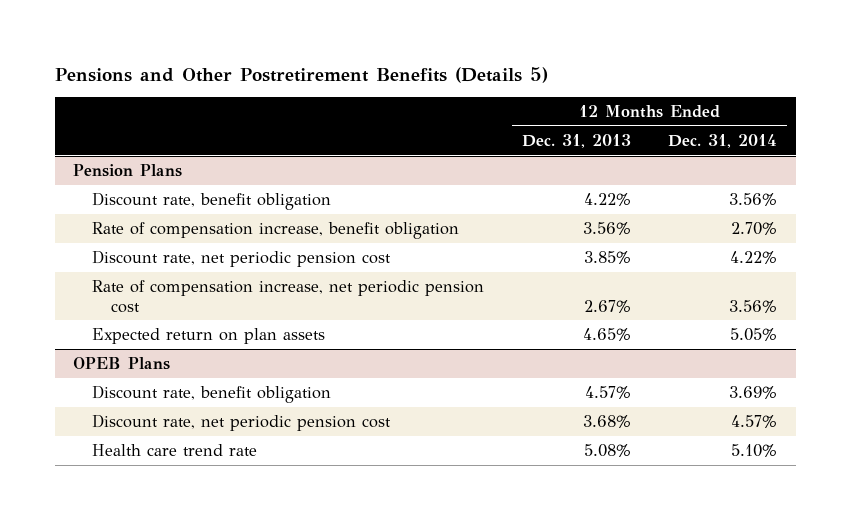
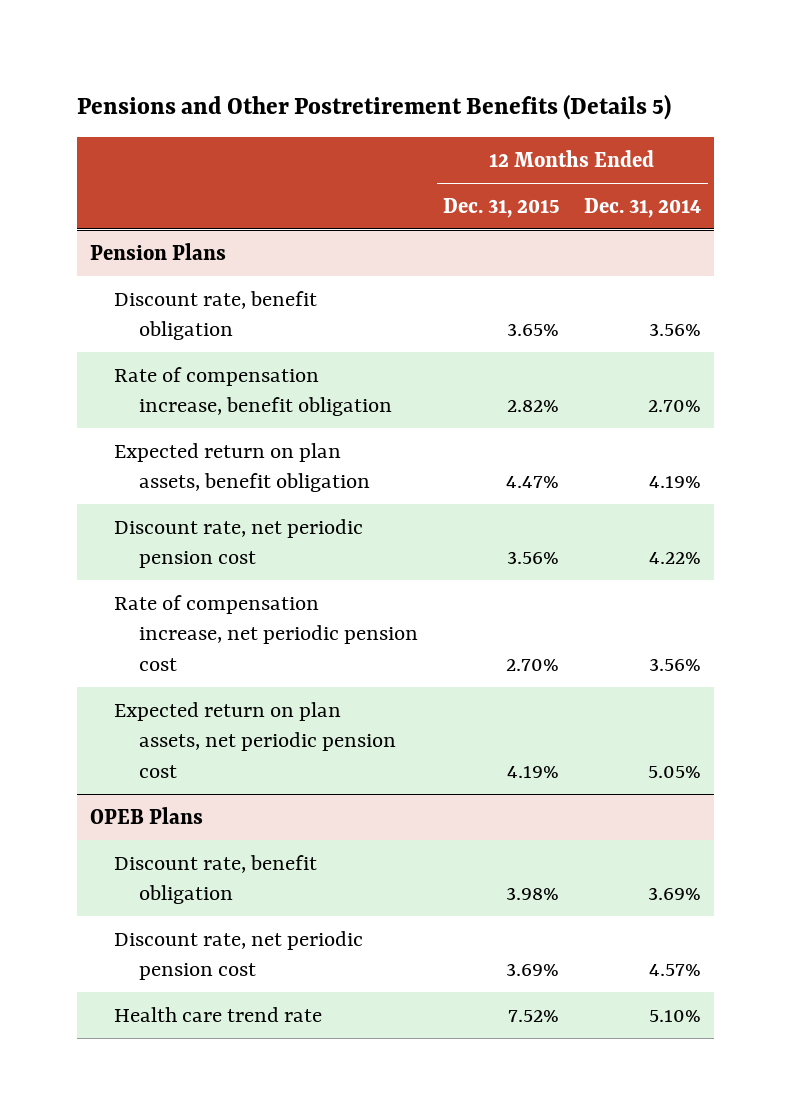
- | 12 Months Ended Dec. 31, 2013 | 12 Months Ended Dec. 31, 2014
+ | 12 Months Ended Dec. 31, 2015 | 12 Months Ended Dec. 31, 2014
@ Pension Plans
+ Expected return on plan assets, benefit obligation | 4.47% | 4.19%
- Expected return on plan assets | 4.65% | 5.05%
+ Expected return on plan assets, net periodic pension cost | 4.19% | 5.05%

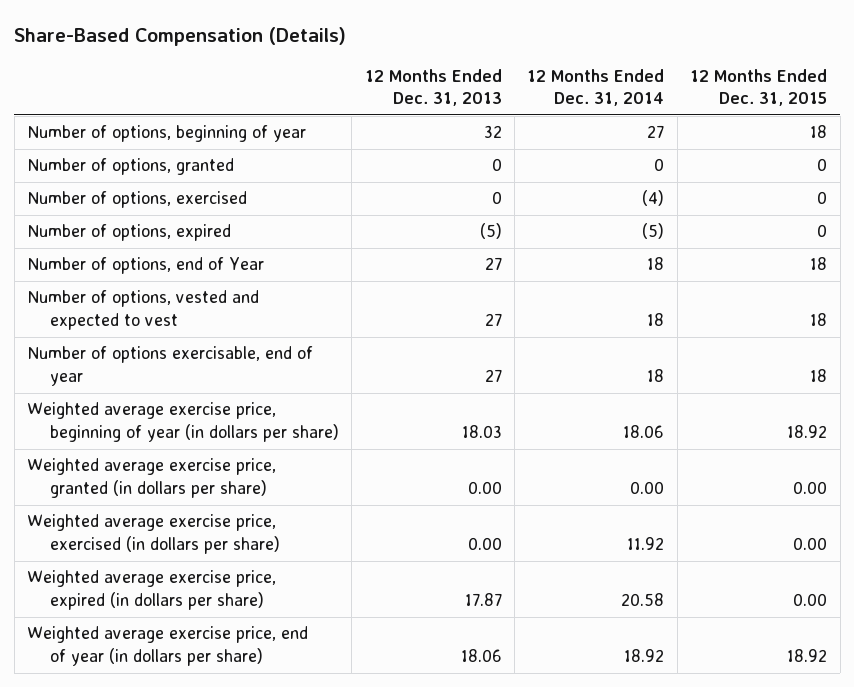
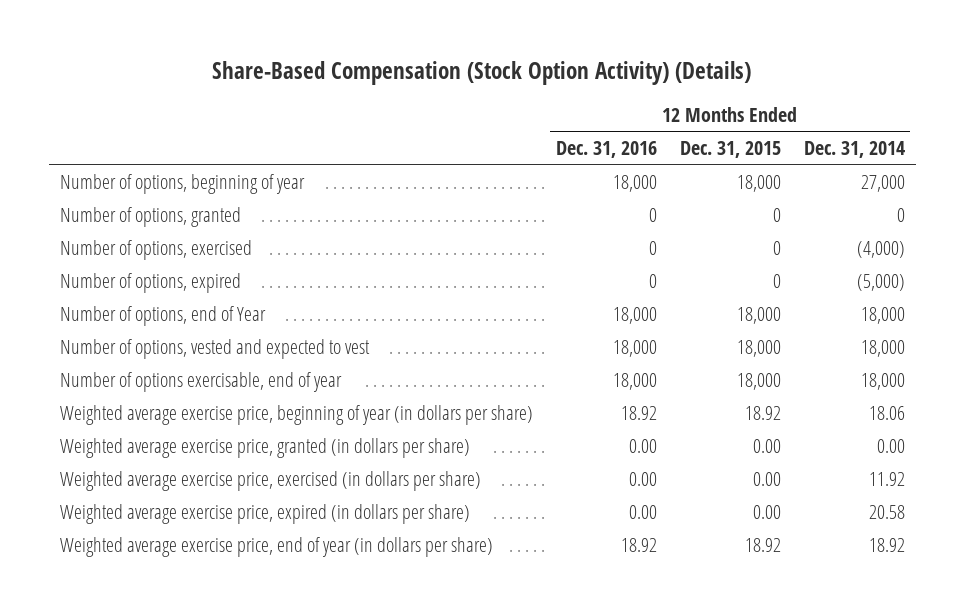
- Share-Based Compensation (Details)
+ Share-Based Compensation (Stock Option Activity) (Details)
- | 12 Months Ended Dec. 31, 2013 | 12 Months Ended Dec. 31, 2014 | 12 Months Ended Dec. 31, 2015
+ | 12 Months Ended Dec. 31, 2016 | 12 Months Ended Dec. 31, 2015 | 12 Months Ended Dec. 31, 2014
- Number of options, beginning of year | 32 | 27 | 18
+ Number of options, beginning of year | 18,000 | 18,000 | 27,000
- Number of options, exercised | 0 | (4) | 0
- Number of options, expired | (5) | (5) | 0
- Number of options, end of Year | 27 | 18 | 18
- Number of options, vested and expected to vest | 27 | 18 | 18
- Number of options exercisable, end of year | 27 | 18 | 18
+ Number of options, exercised | 0 | 0 | (4,000)
+ Number of options, expired | 0 | 0 | (5,000)
+ Number of options, end of Year | 18,000 | 18,000 | 18,000
+ Number of options, vested and expected to vest | 18,000 | 18,000 | 18,000
+ Number of options exercisable, end of year | 18,000 | 18,000 | 18,000

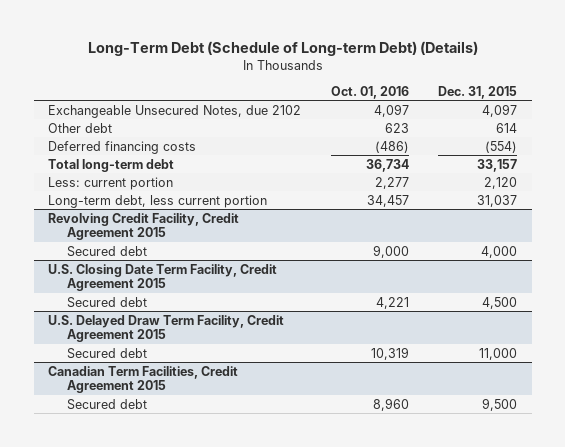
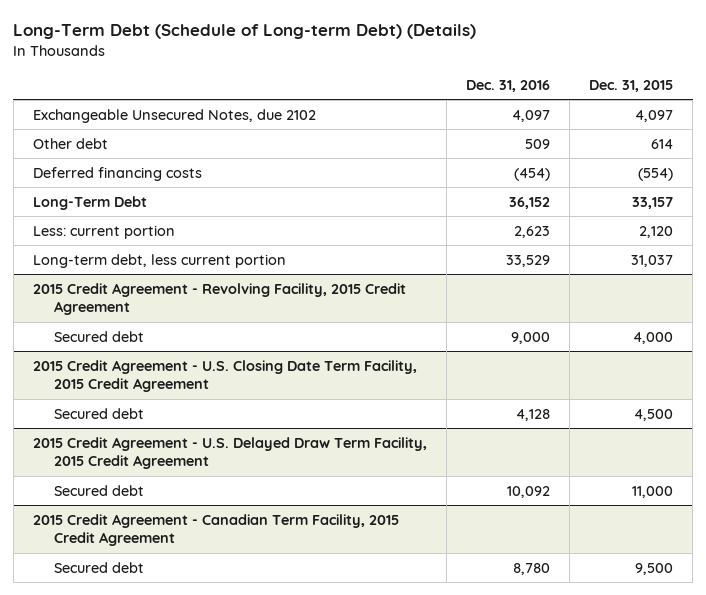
- | Oct. 01, 2016 | Dec. 31, 2015
+ | Dec. 31, 2016 | Dec. 31, 2015
- Total long-term debt | 36,734 | 33,157
+ Long-Term Debt | 36,152 | 33,157
- Revolving Credit Facility, Credit Agreement 2015
+ 2015 Credit Agreement - Revolving Facility, 2015 Credit Agreement
- U.S. Closing Date Term Facility, Credit Agreement 2015
+ 2015 Credit Agreement - U.S. Closing Date Term Facility, 2015 Credit Agreement
- U.S. Delayed Draw Term Facility, Credit Agreement 2015
+ 2015 Credit Agreement - U.S. Delayed Draw Term Facility, 2015 Credit Agreement
- Canadian Term Facilities, Credit Agreement 2015
+ 2015 Credit Agreement - Canadian Term Facility, 2015 Credit Agreement

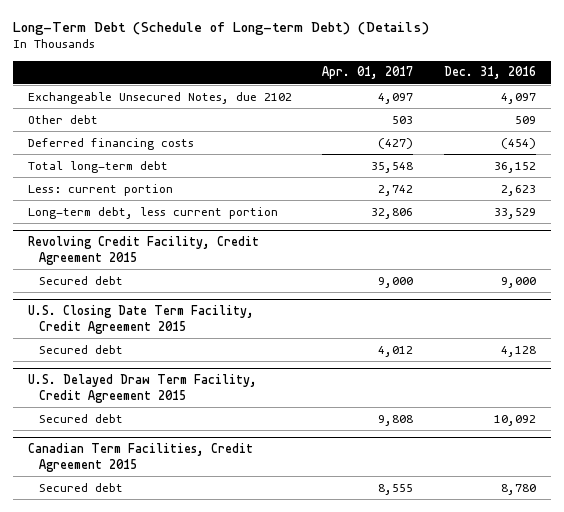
- | Dec. 31, 2016 | Dec. 31, 2015
+ | Apr. 01, 2017 | Dec. 31, 2016
- Long-Term Debt | 36,152 | 33,157
+ Total long-term debt | 35,548 | 36,152
- 2015 Credit Agreement - Revolving Facility, 2015 Credit Agreement
+ Revolving Credit Facility, Credit Agreement 2015
- 2015 Credit Agreement - U.S. Closing Date Term Facility, 2015 Credit Agreement
+ U.S. Closing Date Term Facility, Credit Agreement 2015
- 2015 Credit Agreement - U.S. Delayed Draw Term Facility, 2015 Credit Agreement
+ U.S. Delayed Draw Term Facility, Credit Agreement 2015
- 2015 Credit Agreement - Canadian Term Facility, 2015 Credit Agreement
+ Canadian Term Facilities, Credit Agreement 2015

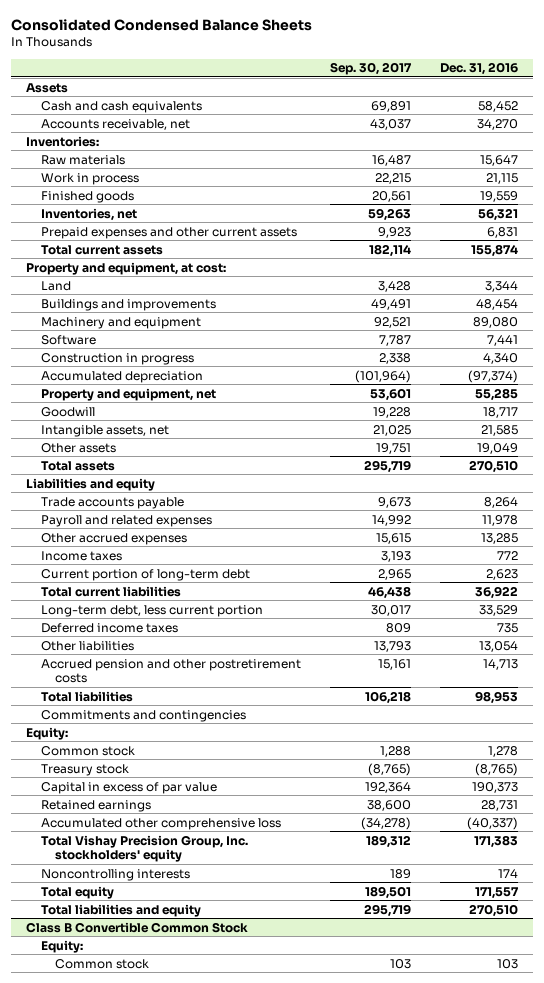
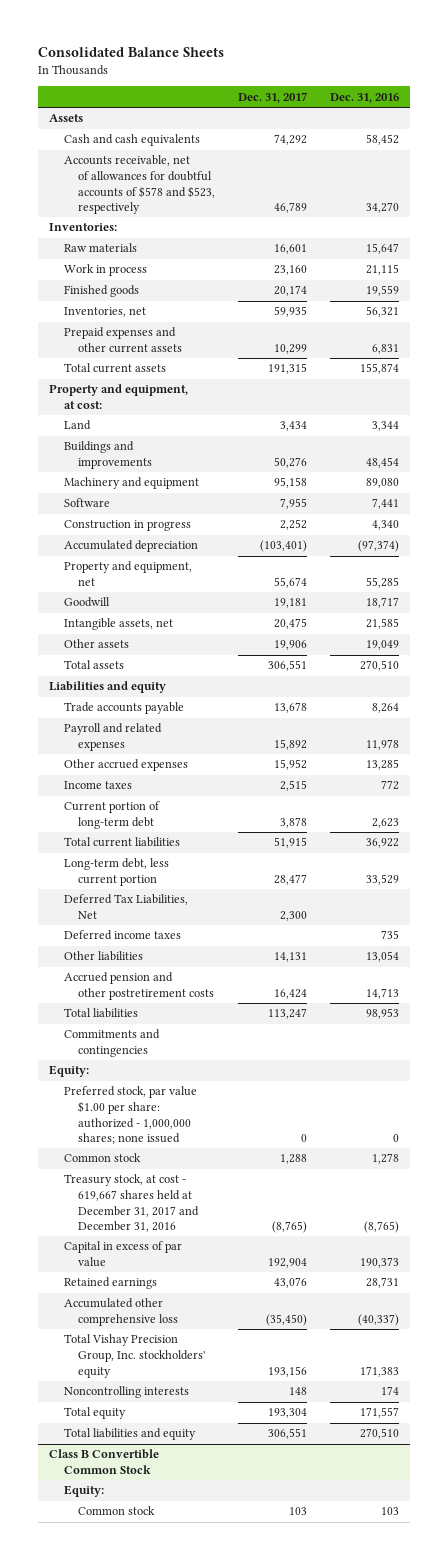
- Consolidated Condensed Balance Sheets
+ Consolidated Balance Sheets
- | Sep. 30, 2017 | Dec. 31, 2016
+ | Dec. 31, 2017 | Dec. 31, 2016
- Accounts receivable, net | 43,037 | 34,270
+ Accounts receivable, net of allowances for doubtful accounts of $578 and $523, respectively | 46,789 | 34,270
+ Deferred Tax Liabilities, Net | 2,300 |
+ Preferred stock, par value $1.00 per share: authorized - 1,000,000 shares; none issued | 0 | 0
- Treasury stock | (8,765) | (8,765)
+ Treasury stock, at cost - 619,667 shares held at December 31, 2017 and December 31, 2016 | (8,765) | (8,765)

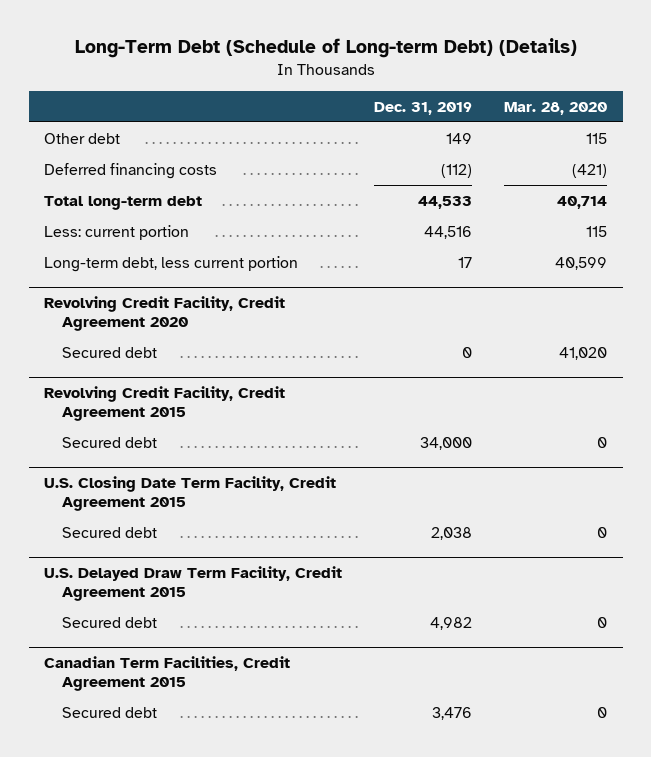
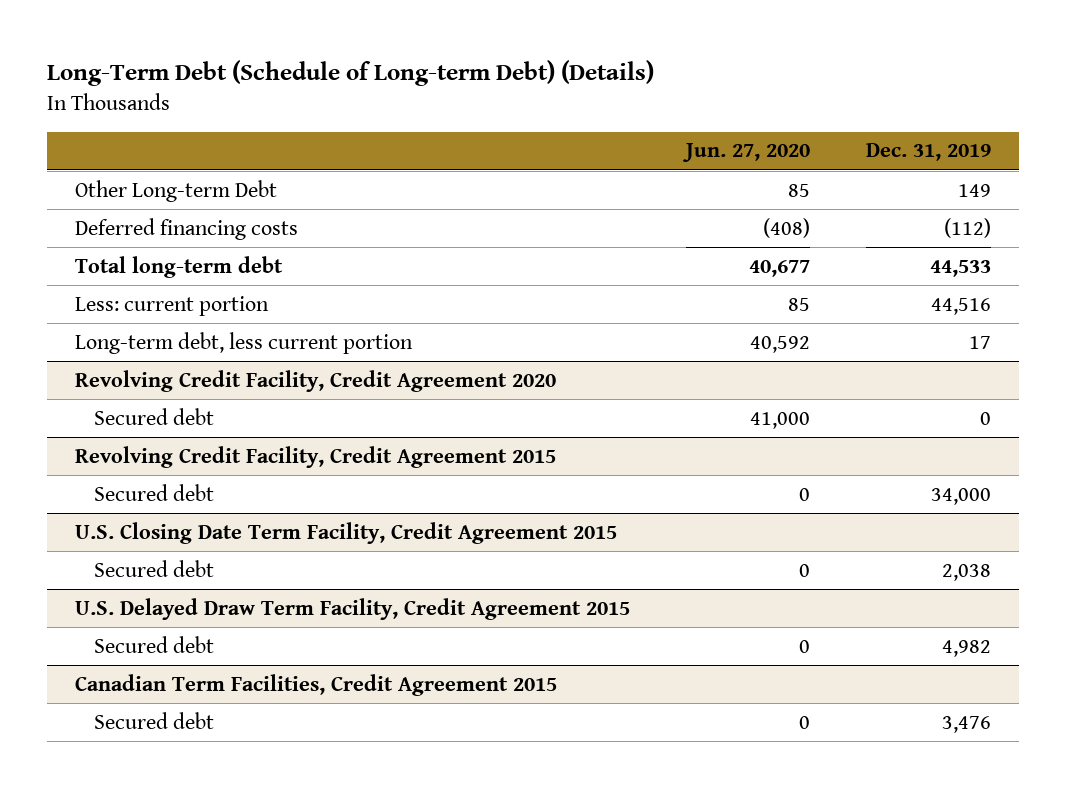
- | Dec. 31, 2019 | Mar. 28, 2020
+ | Jun. 27, 2020 | Dec. 31, 2019
- Other debt | 149 | 115
+ Other Long-term Debt | 85 | 149

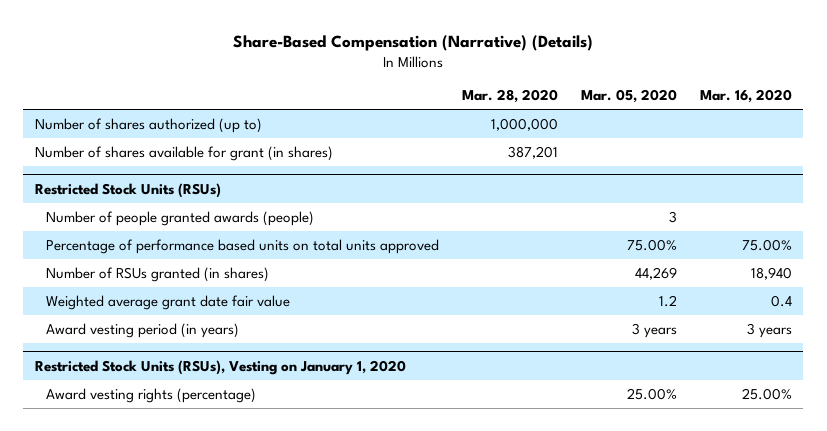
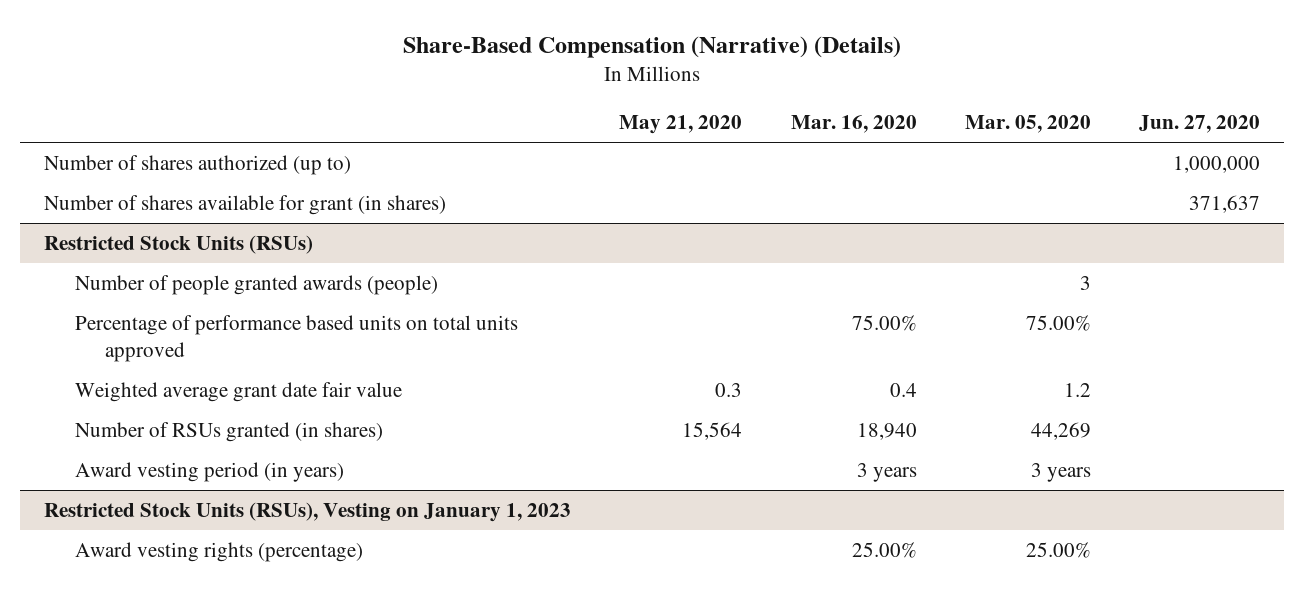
- | Mar. 28, 2020 | Mar. 05, 2020 | Mar. 16, 2020
+ | May 21, 2020 | Mar. 16, 2020 | Mar. 05, 2020 | Jun. 27, 2020
@ Restricted Stock Units (RSUs)
moved down: Number of RSUs granted (in shares) | 15,564 | 18,940 | 44,269 |
- Restricted Stock Units (RSUs), Vesting on January 1, 2020
+ Restricted Stock Units (RSUs), Vesting on January 1, 2023

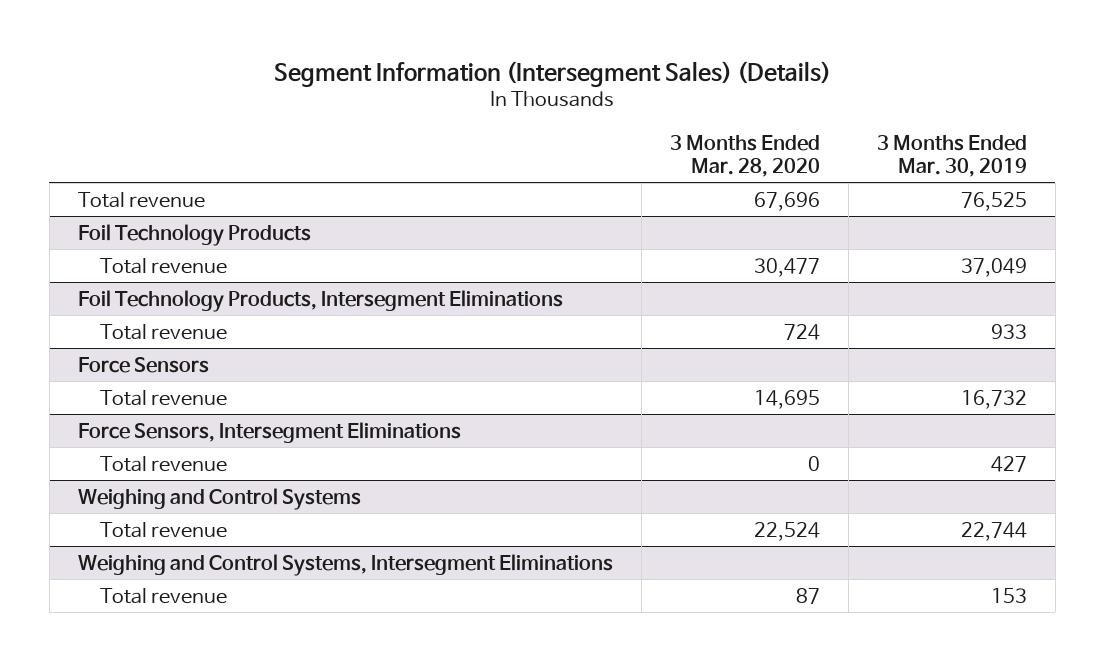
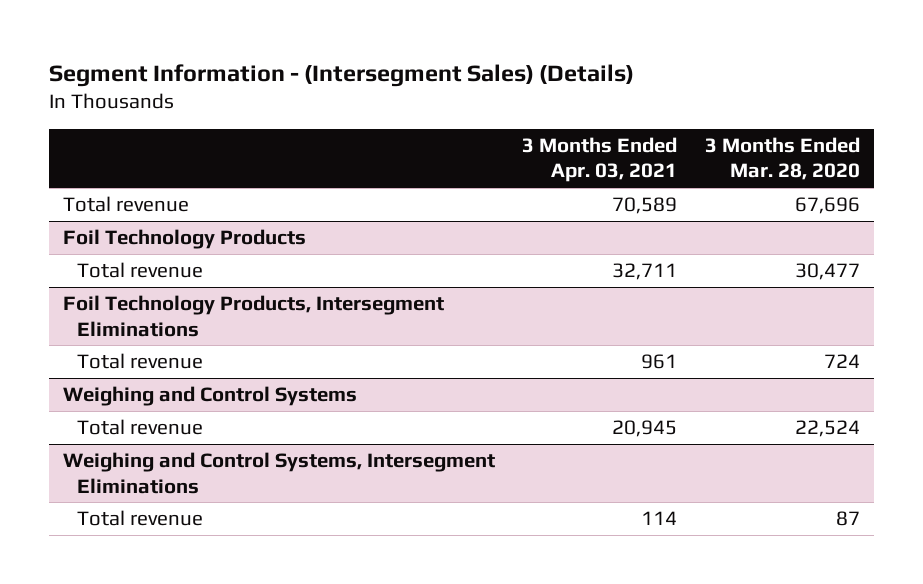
- Segment Information (Intersegment Sales) (Details)
+ Segment Information - (Intersegment Sales) (Details)
- | 3 Months Ended Mar. 28, 2020 | 3 Months Ended Mar. 30, 2019
+ | 3 Months Ended Apr. 03, 2021 | 3 Months Ended Mar. 28, 2020
- Force Sensors
- Total revenue | 14,695 | 16,732
- Force Sensors, Intersegment Eliminations
- Total revenue | 0 | 427

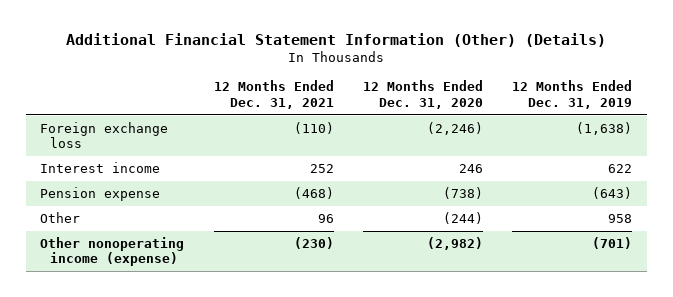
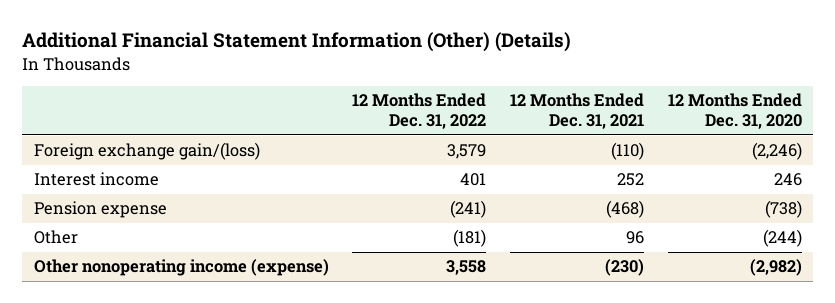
- | 12 Months Ended Dec. 31, 2021 | 12 Months Ended Dec. 31, 2020 | 12 Months Ended Dec. 31, 2019
+ | 12 Months Ended Dec. 31, 2022 | 12 Months Ended Dec. 31, 2021 | 12 Months Ended Dec. 31, 2020
- Foreign exchange loss | (110) | (2,246) | (1,638)
+ Foreign exchange gain/(loss) | 3,579 | (110) | (2,246)

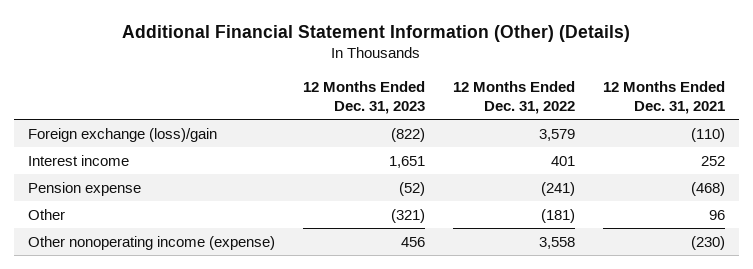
- | 12 Months Ended Dec. 31, 2022 | 12 Months Ended Dec. 31, 2021 | 12 Months Ended Dec. 31, 2020
+ | 12 Months Ended Dec. 31, 2023 | 12 Months Ended Dec. 31, 2022 | 12 Months Ended Dec. 31, 2021
- Foreign exchange gain/(loss) | 3,579 | (110) | (2,246)
+ Foreign exchange (loss)/gain | (822) | 3,579 | (110)

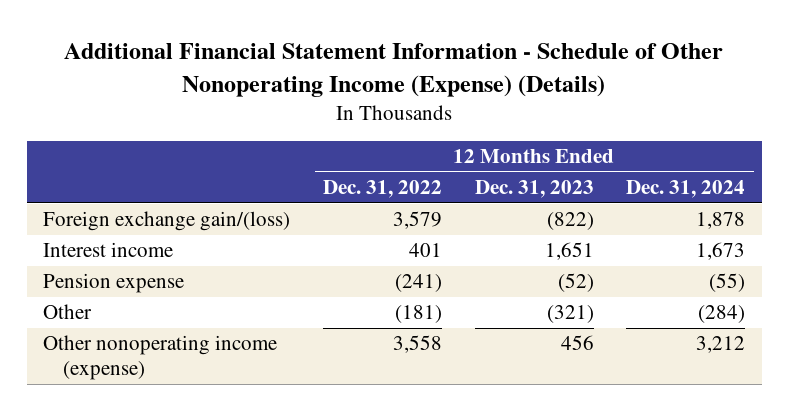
- Additional Financial Statement Information (Other) (Details)
+ Additional Financial Statement Information - Schedule of Other Nonoperating Income (Expense) (Details)
- | 12 Months Ended Dec. 31, 2023 | 12 Months Ended Dec. 31, 2022 | 12 Months Ended Dec. 31, 2021
+ | 12 Months Ended Dec. 31, 2022 | 12 Months Ended Dec. 31, 2023 | 12 Months Ended Dec. 31, 2024
- Foreign exchange (loss)/gain | (822) | 3,579 | (110)
+ Foreign exchange gain/(loss) | 3,579 | (822) | 1,878

